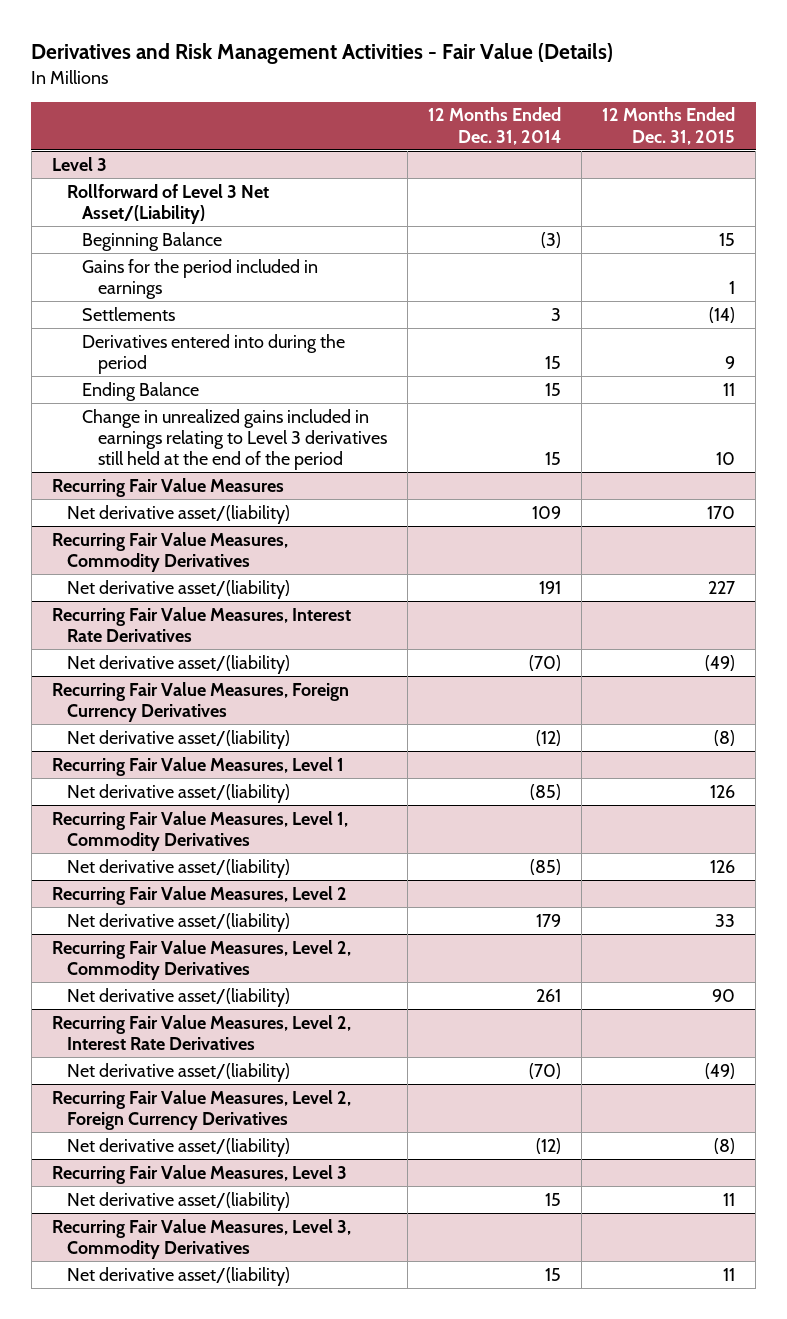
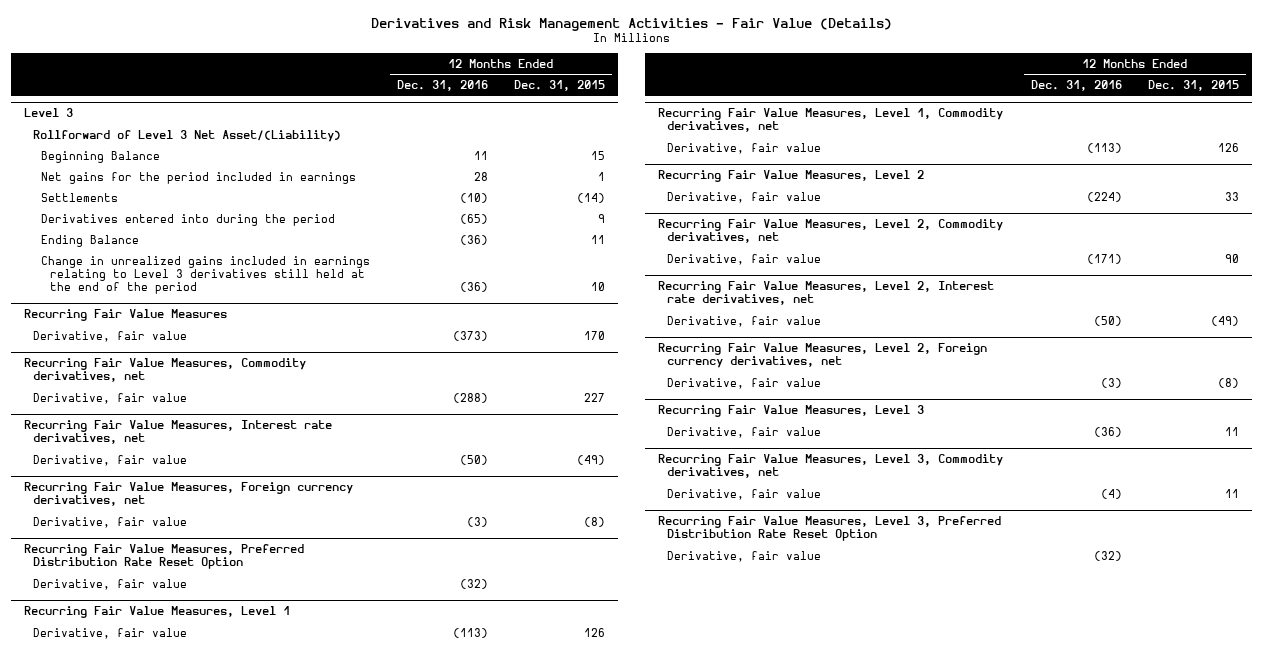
- | 12 Months Ended Dec. 31, 2014 | 12 Months Ended Dec. 31, 2015
+ | 12 Months Ended Dec. 31, 2016 | 12 Months Ended Dec. 31, 2015
@ Level 3
- Gains for the period included in earnings | | 1
+ Net gains for the period included in earnings | 28 | 1
@ Recurring Fair Value Measures
- Net derivative asset/(liability) | 109 | 170
- Recurring Fair Value Measures, Commodity Derivatives
- Net derivative asset/(liability) | 191 | 227
- Recurring Fair Value Measures, Interest Rate Derivatives
- Net derivative asset/(liability) | (70) | (49)
- Recurring Fair Value Measures, Foreign Currency Derivatives
- Net derivative asset/(liability) | (12) | (8)
@ Recurring Fair Value Measures
+ Derivative, fair value | (373) | 170
+ Recurring Fair Value Measures, Commodity derivatives, net
+ Derivative, fair value | (288) | 227
+ Recurring Fair Value Measures, Interest rate derivatives, net
+ Derivative, fair value | (50) | (49)
+ Recurring Fair Value Measures, Foreign currency derivatives, net
+ Derivative, fair value | (3) | (8)
+ Recurring Fair Value Measures, Preferred Distribution Rate Reset Option
+ Derivative, fair value | (32) |
@ Recurring Fair Value Measures, Level 1
- Net derivative asset/(liability) | (85) | 126
- Recurring Fair Value Measures, Level 1, Commodity Derivatives
- Net derivative asset/(liability) | (85) | 126
@ Recurring Fair Value Measures, Level 1
+ Derivative, fair value | (113) | 126
+ Recurring Fair Value Measures, Level 1, Commodity derivatives, net
+ Derivative, fair value | (113) | 126
@ Recurring Fair Value Measures, Level 2
- Net derivative asset/(liability) | 179 | 33
- Recurring Fair Value Measures, Level 2, Commodity Derivatives
- Net derivative asset/(liability) | 261 | 90
- Recurring Fair Value Measures, Level 2, Interest Rate Derivatives
- Net derivative asset/(liability) | (70) | (49)
- Recurring Fair Value Measures, Level 2, Foreign Currency Derivatives
- Net derivative asset/(liability) | (12) | (8)
@ Recurring Fair Value Measures, Level 2
+ Derivative, fair value | (224) | 33
+ Recurring Fair Value Measures, Level 2, Commodity derivatives, net
+ Derivative, fair value | (171) | 90
+ Recurring Fair Value Measures, Level 2, Interest rate derivatives, net
+ Derivative, fair value | (50) | (49)
+ Recurring Fair Value Measures, Level 2, Foreign currency derivatives, net
+ Derivative, fair value | (3) | (8)
@ Recurring Fair Value Measures, Level 3
- Net derivative asset/(liability) | 15 | 11
- Recurring Fair Value Measures, Level 3, Commodity Derivatives
- Net derivative asset/(liability) | 15 | 11
@ Recurring Fair Value Measures, Level 3
+ Derivative, fair value | (36) | 11
+ Recurring Fair Value Measures, Level 3, Commodity derivatives, net
+ Derivative, fair value | (4) | 11
+ Recurring Fair Value Measures, Level 3, Preferred Distribution Rate Reset Option
+ Derivative, fair value | (32) |

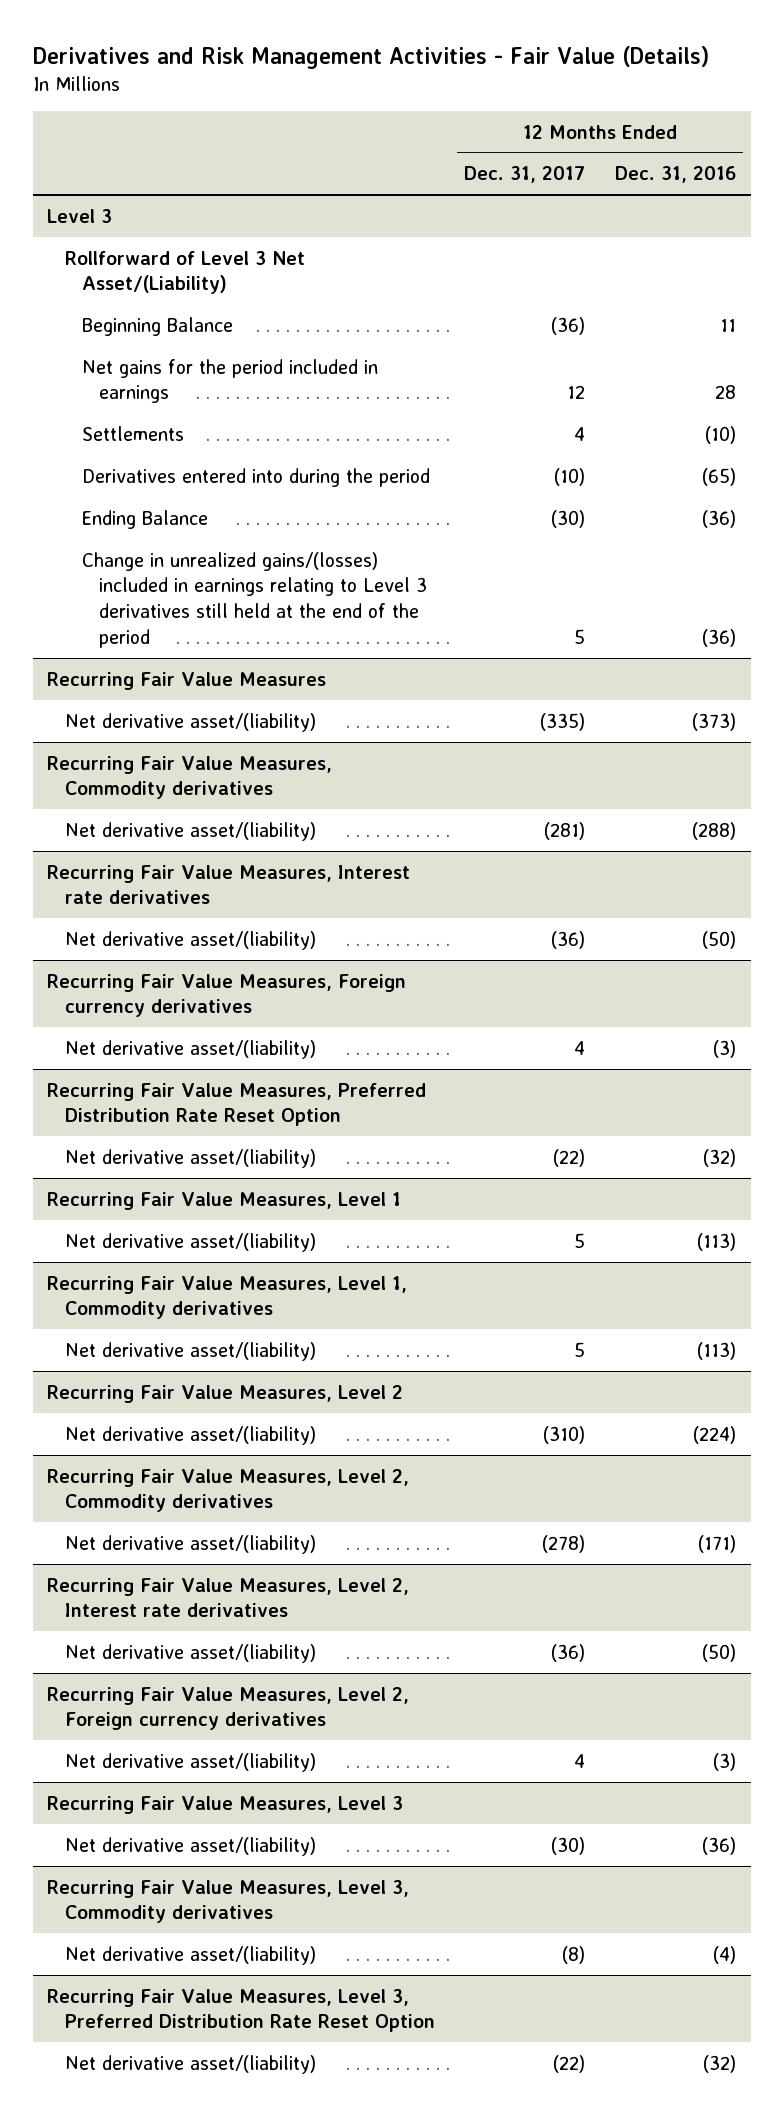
- | 12 Months Ended Dec. 31, 2016 | 12 Months Ended Dec. 31, 2015
+ | 12 Months Ended Dec. 31, 2017 | 12 Months Ended Dec. 31, 2016
@ Level 3
- Change in unrealized gains included in earnings relating to Level 3 derivatives still held at the end of the period | (36) | 10
+ Change in unrealized gains/(losses) included in earnings relating to Level 3 derivatives still held at the end of the period | 5 | (36)
@ Recurring Fair Value Measures
- Derivative, fair value | (373) | 170
- Recurring Fair Value Measures, Commodity derivatives, net
- Derivative, fair value | (288) | 227
- Recurring Fair Value Measures, Interest rate derivatives, net
- Derivative, fair value | (50) | (49)
- Recurring Fair Value Measures, Foreign currency derivatives, net
- Derivative, fair value | (3) | (8)
@ Recurring Fair Value Measures
+ Net derivative asset/(liability) | (335) | (373)
+ Recurring Fair Value Measures, Commodity derivatives
+ Net derivative asset/(liability) | (281) | (288)
+ Recurring Fair Value Measures, Interest rate derivatives
+ Net derivative asset/(liability) | (36) | (50)
+ Recurring Fair Value Measures, Foreign currency derivatives
+ Net derivative asset/(liability) | 4 | (3)
@ Recurring Fair Value Measures, Preferred Distribution Rate Reset Option
- Derivative, fair value | (32) |
+ Net derivative asset/(liability) | (22) | (32)
@ Recurring Fair Value Measures, Level 1
- Derivative, fair value | (113) | 126
- Recurring Fair Value Measures, Level 1, Commodity derivatives, net
- Derivative, fair value | (113) | 126
@ Recurring Fair Value Measures, Level 1
+ Net derivative asset/(liability) | 5 | (113)
+ Recurring Fair Value Measures, Level 1, Commodity derivatives
+ Net derivative asset/(liability) | 5 | (113)
@ Recurring Fair Value Measures, Level 2
- Derivative, fair value | (224) | 33
- Recurring Fair Value Measures, Level 2, Commodity derivatives, net
- Derivative, fair value | (171) | 90
- Recurring Fair Value Measures, Level 2, Interest rate derivatives, net
- Derivative, fair value | (50) | (49)
- Recurring Fair Value Measures, Level 2, Foreign currency derivatives, net
- Derivative, fair value | (3) | (8)
@ Recurring Fair Value Measures, Level 2
+ Net derivative asset/(liability) | (310) | (224)
+ Recurring Fair Value Measures, Level 2, Commodity derivatives
+ Net derivative asset/(liability) | (278) | (171)
+ Recurring Fair Value Measures, Level 2, Interest rate derivatives
+ Net derivative asset/(liability) | (36) | (50)
+ Recurring Fair Value Measures, Level 2, Foreign currency derivatives
+ Net derivative asset/(liability) | 4 | (3)
@ Recurring Fair Value Measures, Level 3
- Derivative, fair value | (36) | 11
- Recurring Fair Value Measures, Level 3, Commodity derivatives, net
- Derivative, fair value | (4) | 11
@ Recurring Fair Value Measures, Level 3
+ Net derivative asset/(liability) | (30) | (36)
+ Recurring Fair Value Measures, Level 3, Commodity derivatives
+ Net derivative asset/(liability) | (8) | (4)
@ Recurring Fair Value Measures, Level 3, Preferred Distribution Rate Reset Option
- Derivative, fair value | (32) |
+ Net derivative asset/(liability) | (22) | (32)

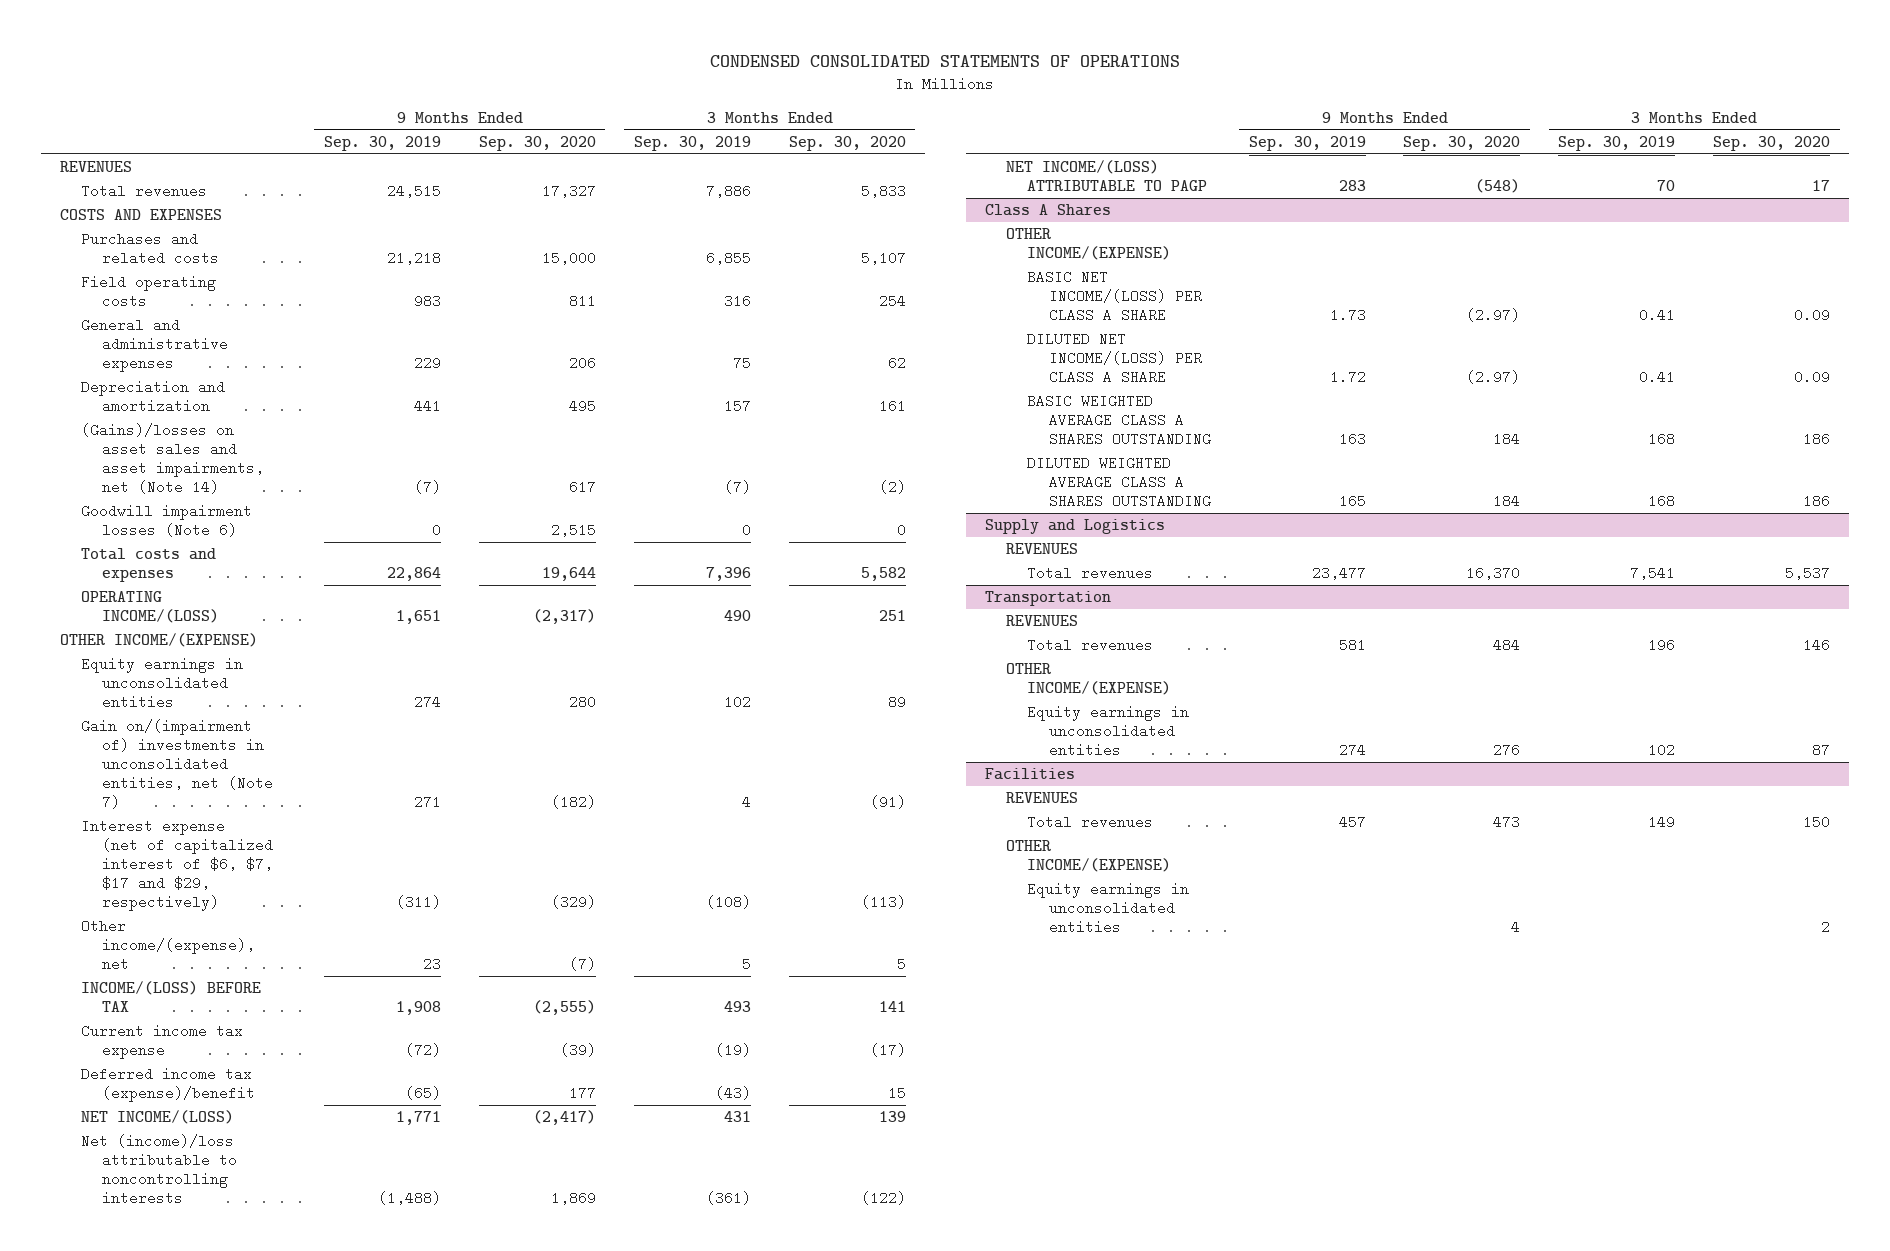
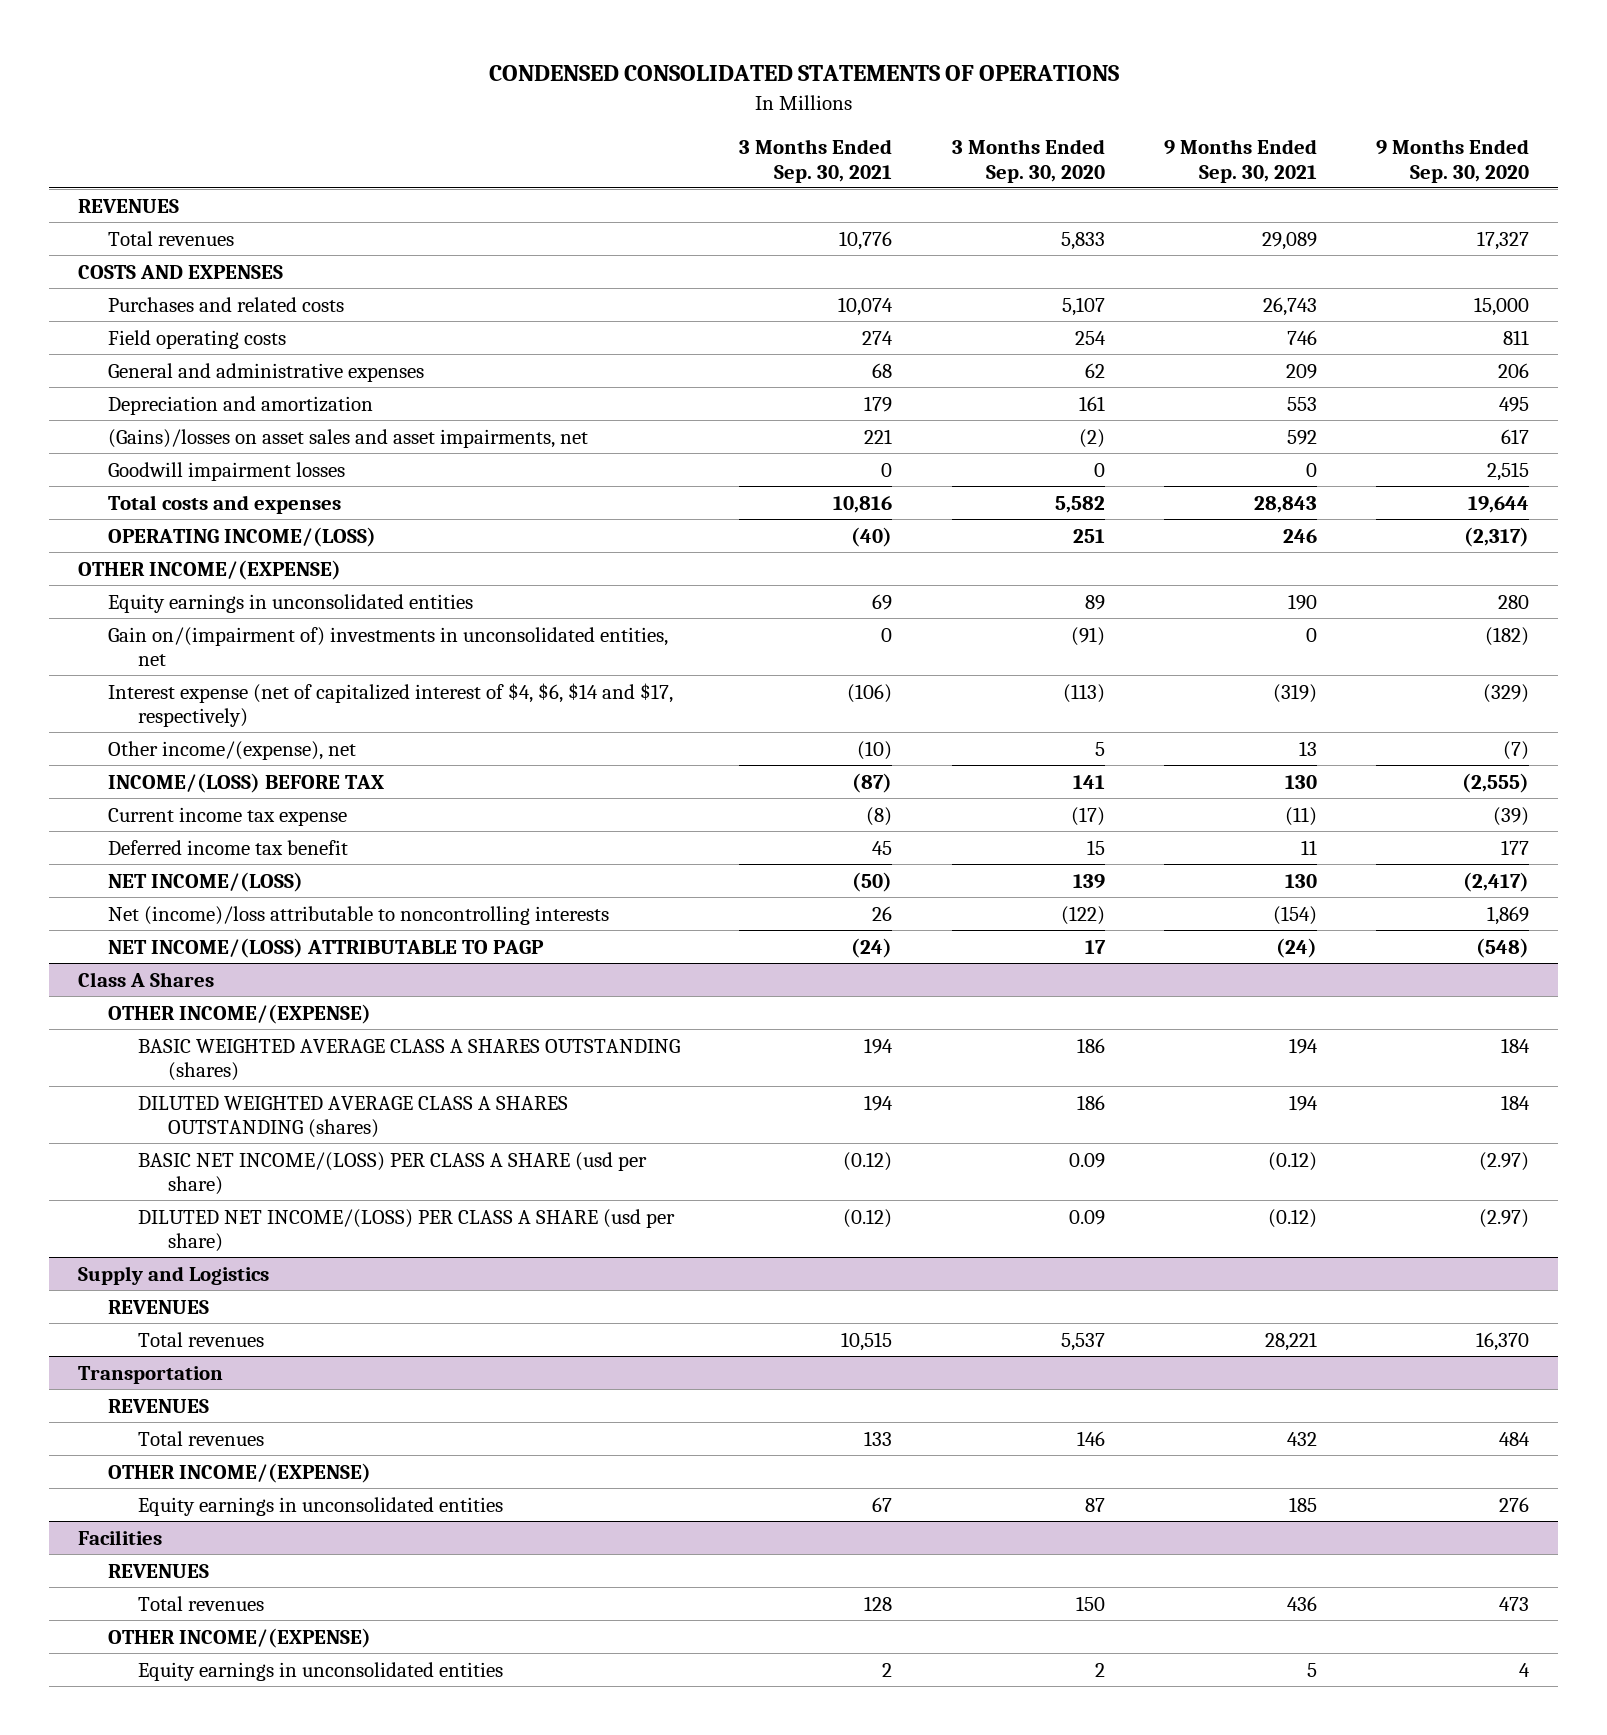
- | 9 Months Ended Sep. 30, 2019 | 9 Months Ended Sep. 30, 2020 | 3 Months Ended Sep. 30, 2019 | 3 Months Ended Sep. 30, 2020
+ | 3 Months Ended Sep. 30, 2021 | 3 Months Ended Sep. 30, 2020 | 9 Months Ended Sep. 30, 2021 | 9 Months Ended Sep. 30, 2020
- (Gains)/losses on asset sales and asset impairments, net (Note 14) | (7) | 617 | (7) | (2)
- Goodwill impairment losses (Note 6) | 0 | 2,515 | 0 | 0
+ (Gains)/losses on asset sales and asset impairments, net | 221 | (2) | 592 | 617
+ Goodwill impairment losses | 0 | 0 | 0 | 2,515
- Gain on/(impairment of) investments in unconsolidated entities, net (Note 7) | 271 | (182) | 4 | (91)
- Interest expense (net of capitalized interest of $6, $7, $17 and $29, respectively) | (311) | (329) | (108) | (113)
+ Gain on/(impairment of) investments in unconsolidated entities, net | 0 | (91) | 0 | (182)
+ Interest expense (net of capitalized interest of $4, $6, $14 and $17, respectively) | (106) | (113) | (319) | (329)
- Deferred income tax (expense)/benefit | (65) | 177 | (43) | 15
+ Deferred income tax benefit | 45 | 15 | 11 | 177
@ Class A Shares
- BASIC NET INCOME/(LOSS) PER CLASS A SHARE | 1.73 | (2.97) | 0.41 | 0.09
- DILUTED NET INCOME/(LOSS) PER CLASS A SHARE | 1.72 | (2.97) | 0.41 | 0.09
- BASIC WEIGHTED AVERAGE CLASS A SHARES OUTSTANDING | 163 | 184 | 168 | 186
- DILUTED WEIGHTED AVERAGE CLASS A SHARES OUTSTANDING | 165 | 184 | 168 | 186
+ BASIC WEIGHTED AVERAGE CLASS A SHARES OUTSTANDING (shares) | 194 | 186 | 194 | 184
+ DILUTED WEIGHTED AVERAGE CLASS A SHARES OUTSTANDING (shares) | 194 | 186 | 194 | 184
+ BASIC NET INCOME/(LOSS) PER CLASS A SHARE (usd per share) | (0.12) | 0.09 | (0.12) | (2.97)
+ DILUTED NET INCOME/(LOSS) PER CLASS A SHARE (usd per share) | (0.12) | 0.09 | (0.12) | (2.97)

